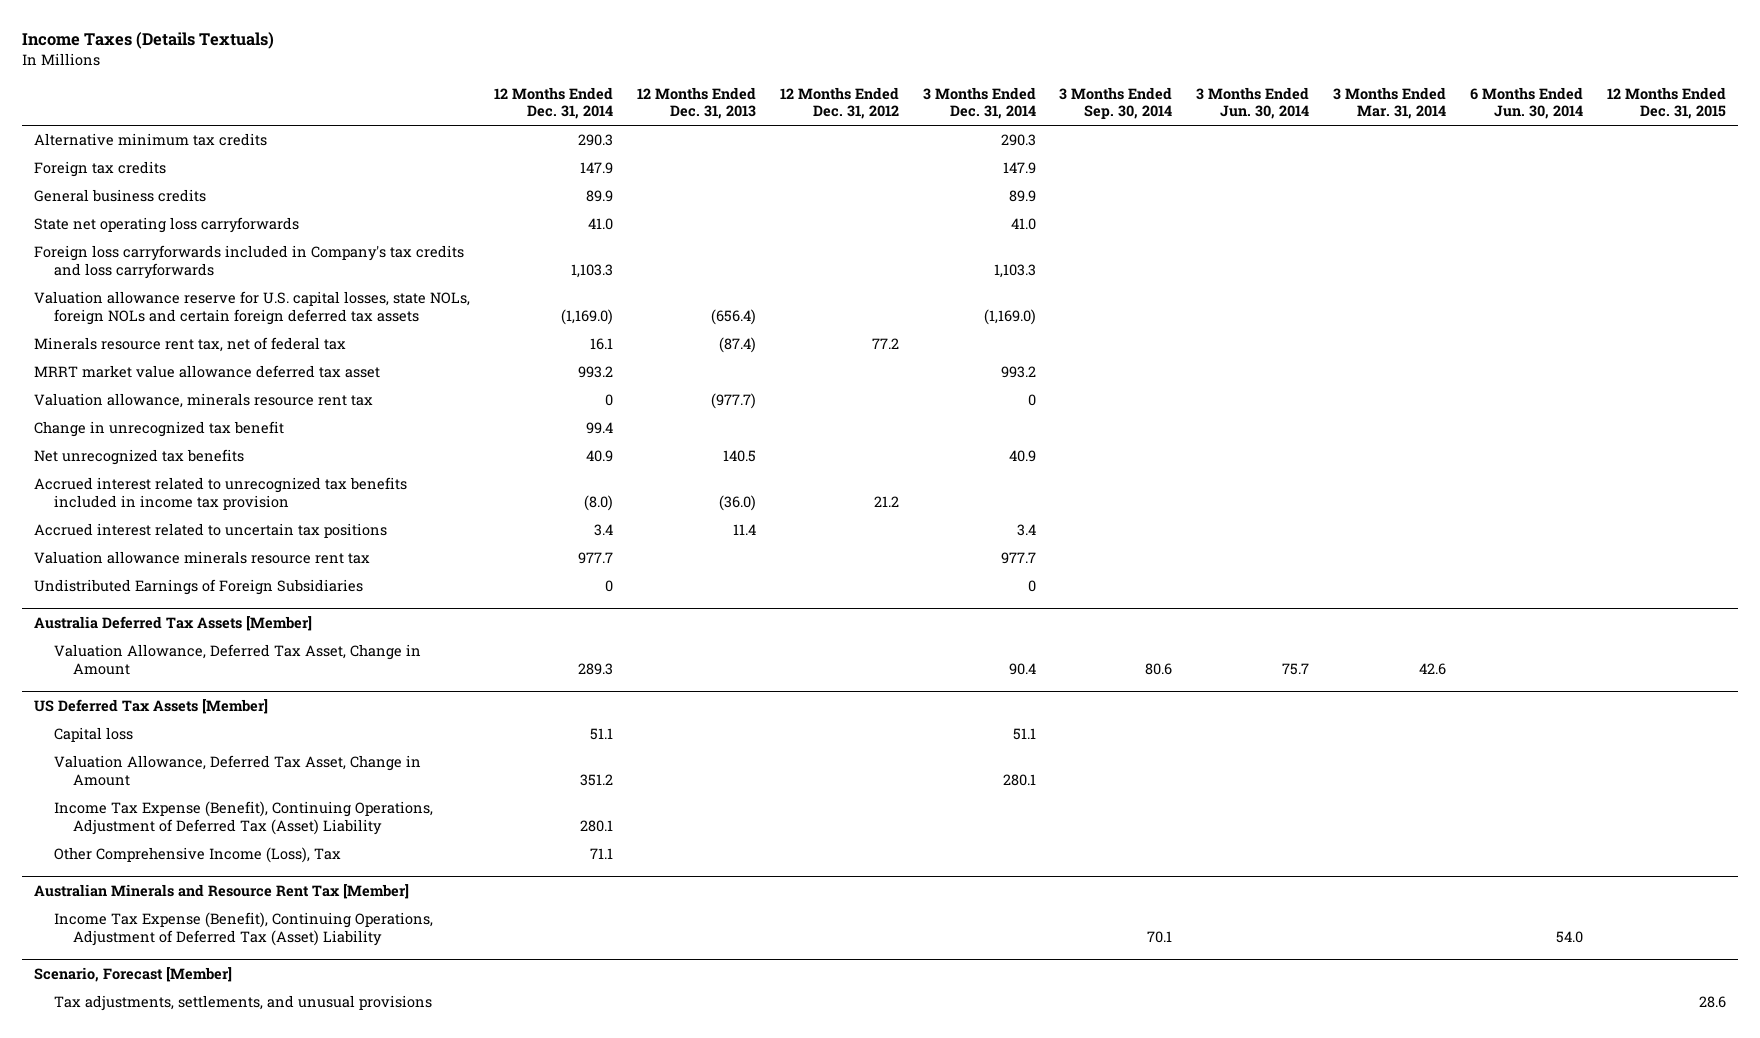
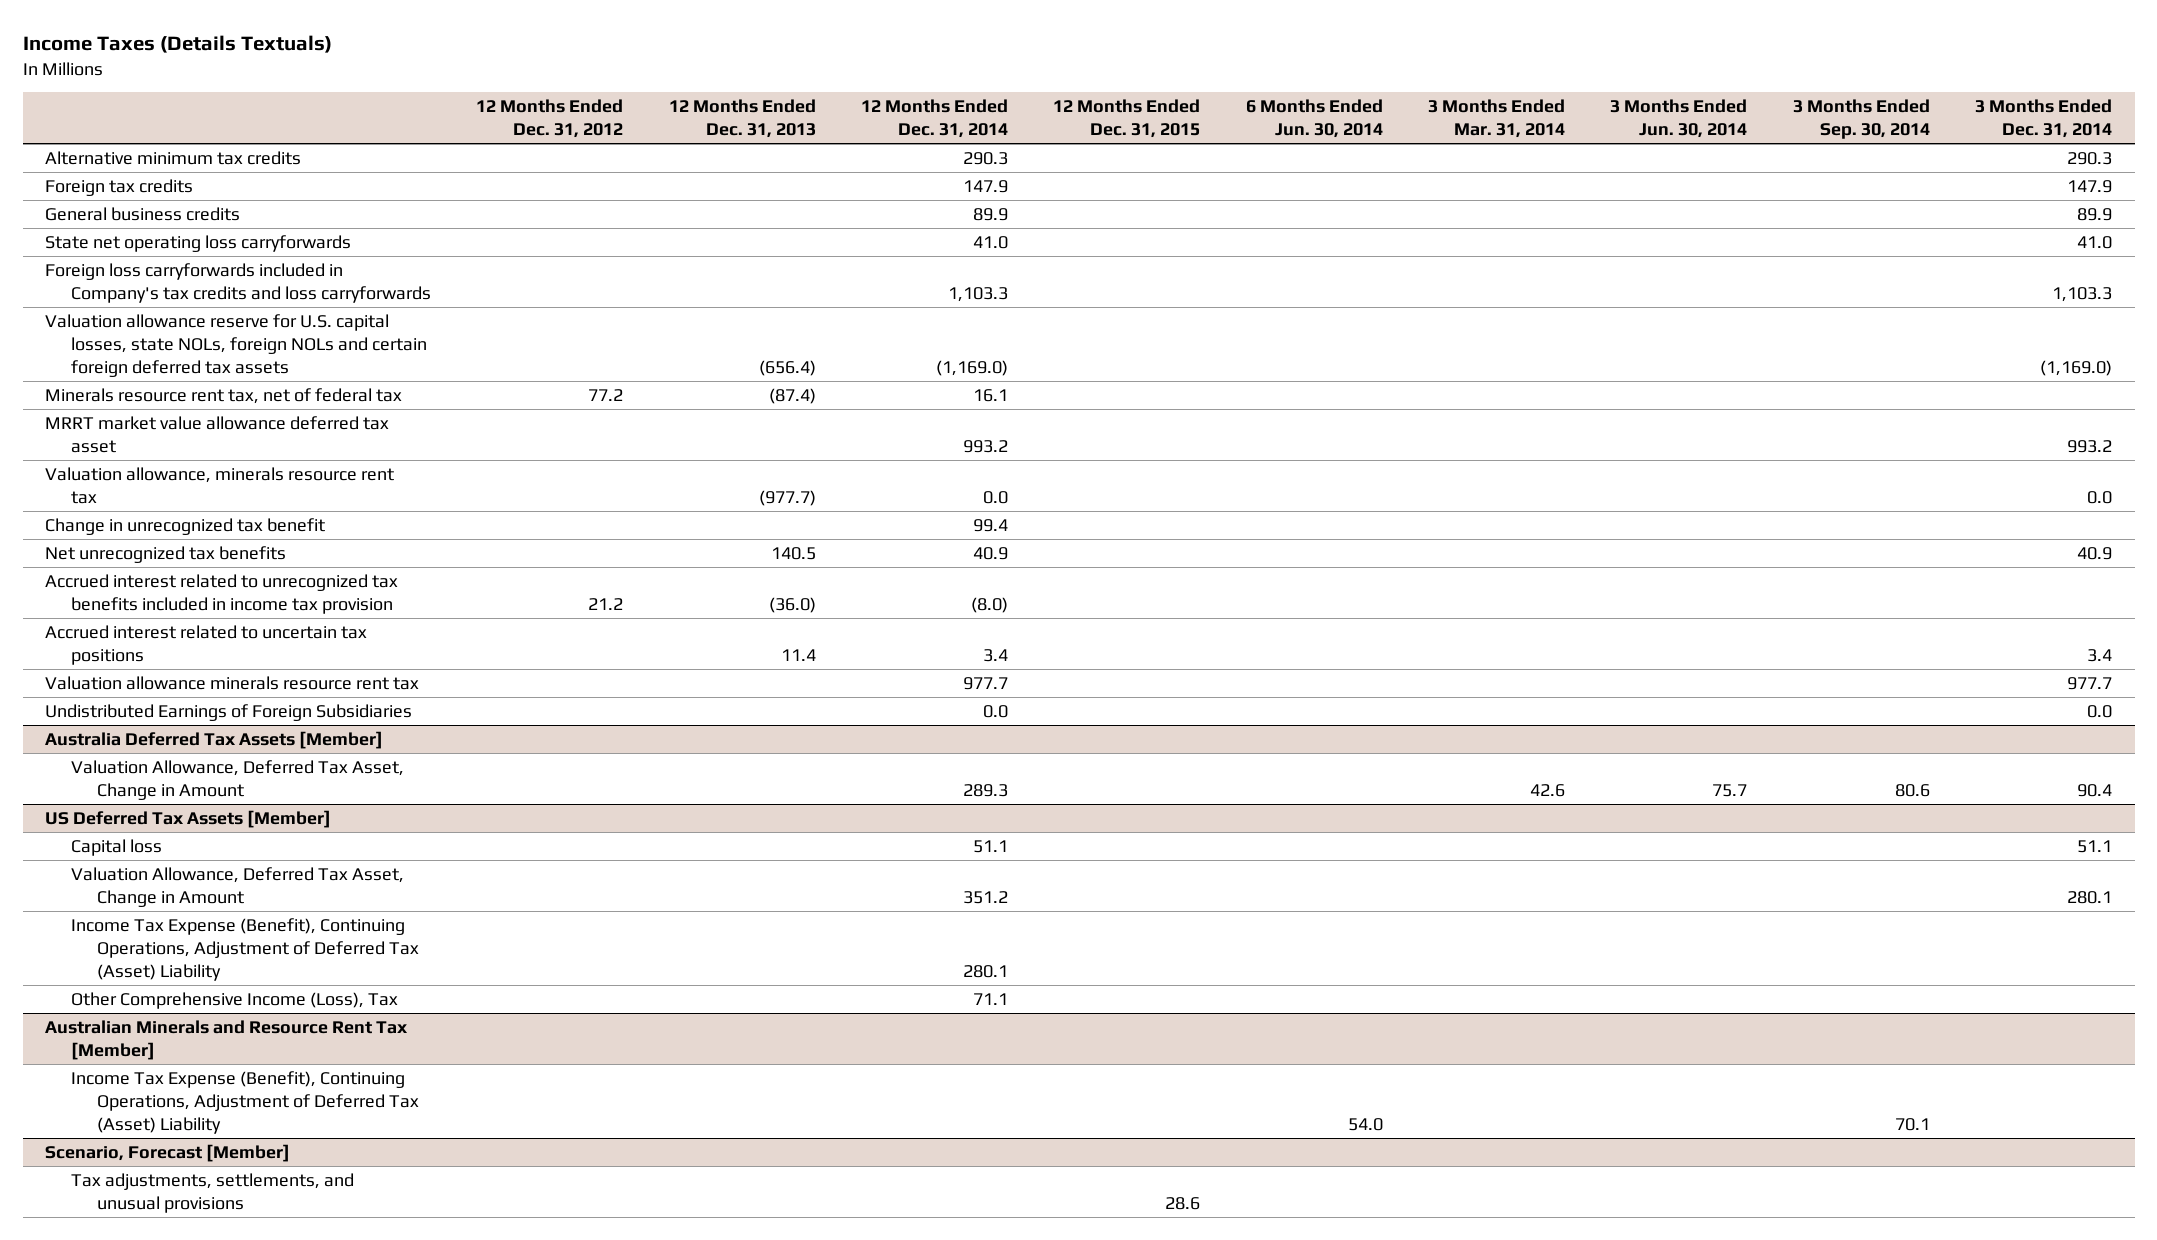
- | 12 Months Ended Dec. 31, 2014 | 12 Months Ended Dec. 31, 2013 | 12 Months Ended Dec. 31, 2012 | 3 Months Ended Dec. 31, 2014 | 3 Months Ended Sep. 30, 2014 | 3 Months Ended Jun. 30, 2014 | 3 Months Ended Mar. 31, 2014 | 6 Months Ended Jun. 30, 2014 | 12 Months Ended Dec. 31, 2015
+ | 12 Months Ended Dec. 31, 2012 | 12 Months Ended Dec. 31, 2013 | 12 Months Ended Dec. 31, 2014 | 12 Months Ended Dec. 31, 2015 | 6 Months Ended Jun. 30, 2014 | 3 Months Ended Mar. 31, 2014 | 3 Months Ended Jun. 30, 2014 | 3 Months Ended Sep. 30, 2014 | 3 Months Ended Dec. 31, 2014
- Valuation allowance, minerals resource rent tax | 0 | (977.7) | | 0 | | | | |
+ Valuation allowance, minerals resource rent tax | | (977.7) | 0.0 | | | | | | 0.0
- Undistributed Earnings of Foreign Subsidiaries | 0 | | | 0 | | | | |
+ Undistributed Earnings of Foreign Subsidiaries | | | 0.0 | | | | | | 0.0

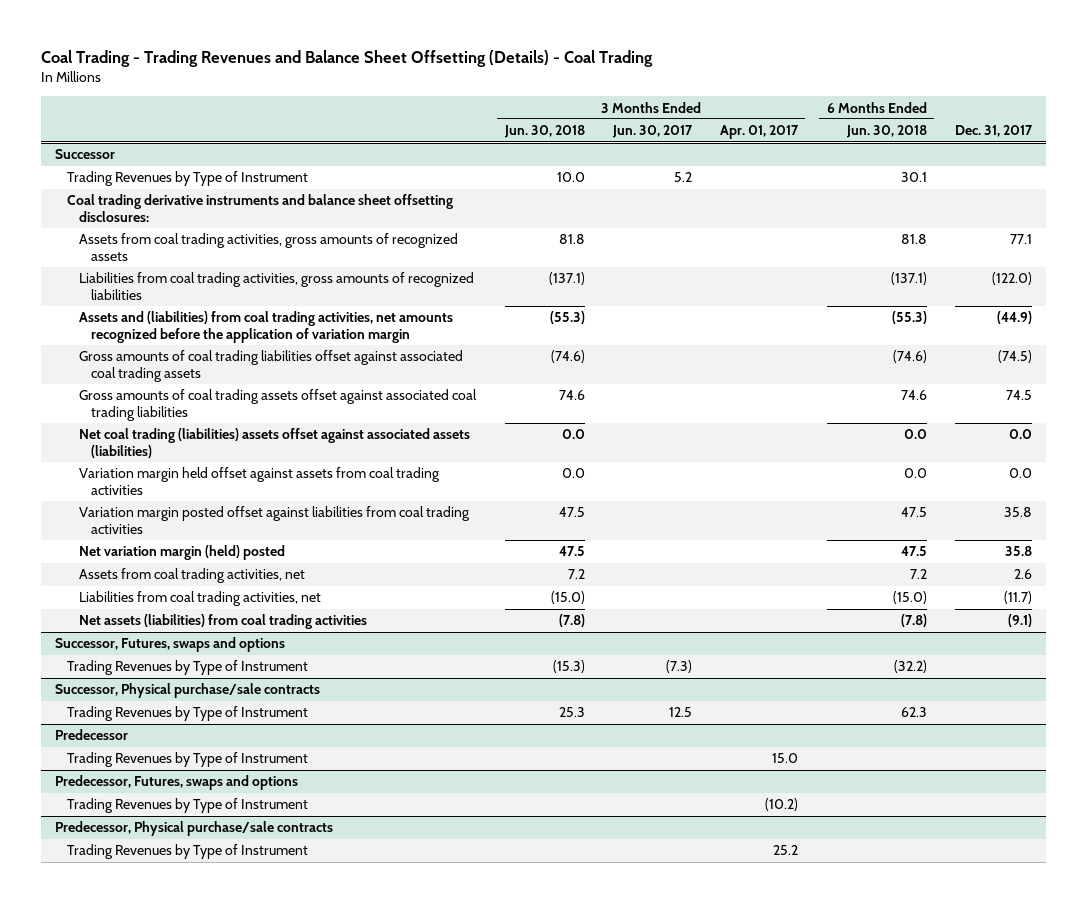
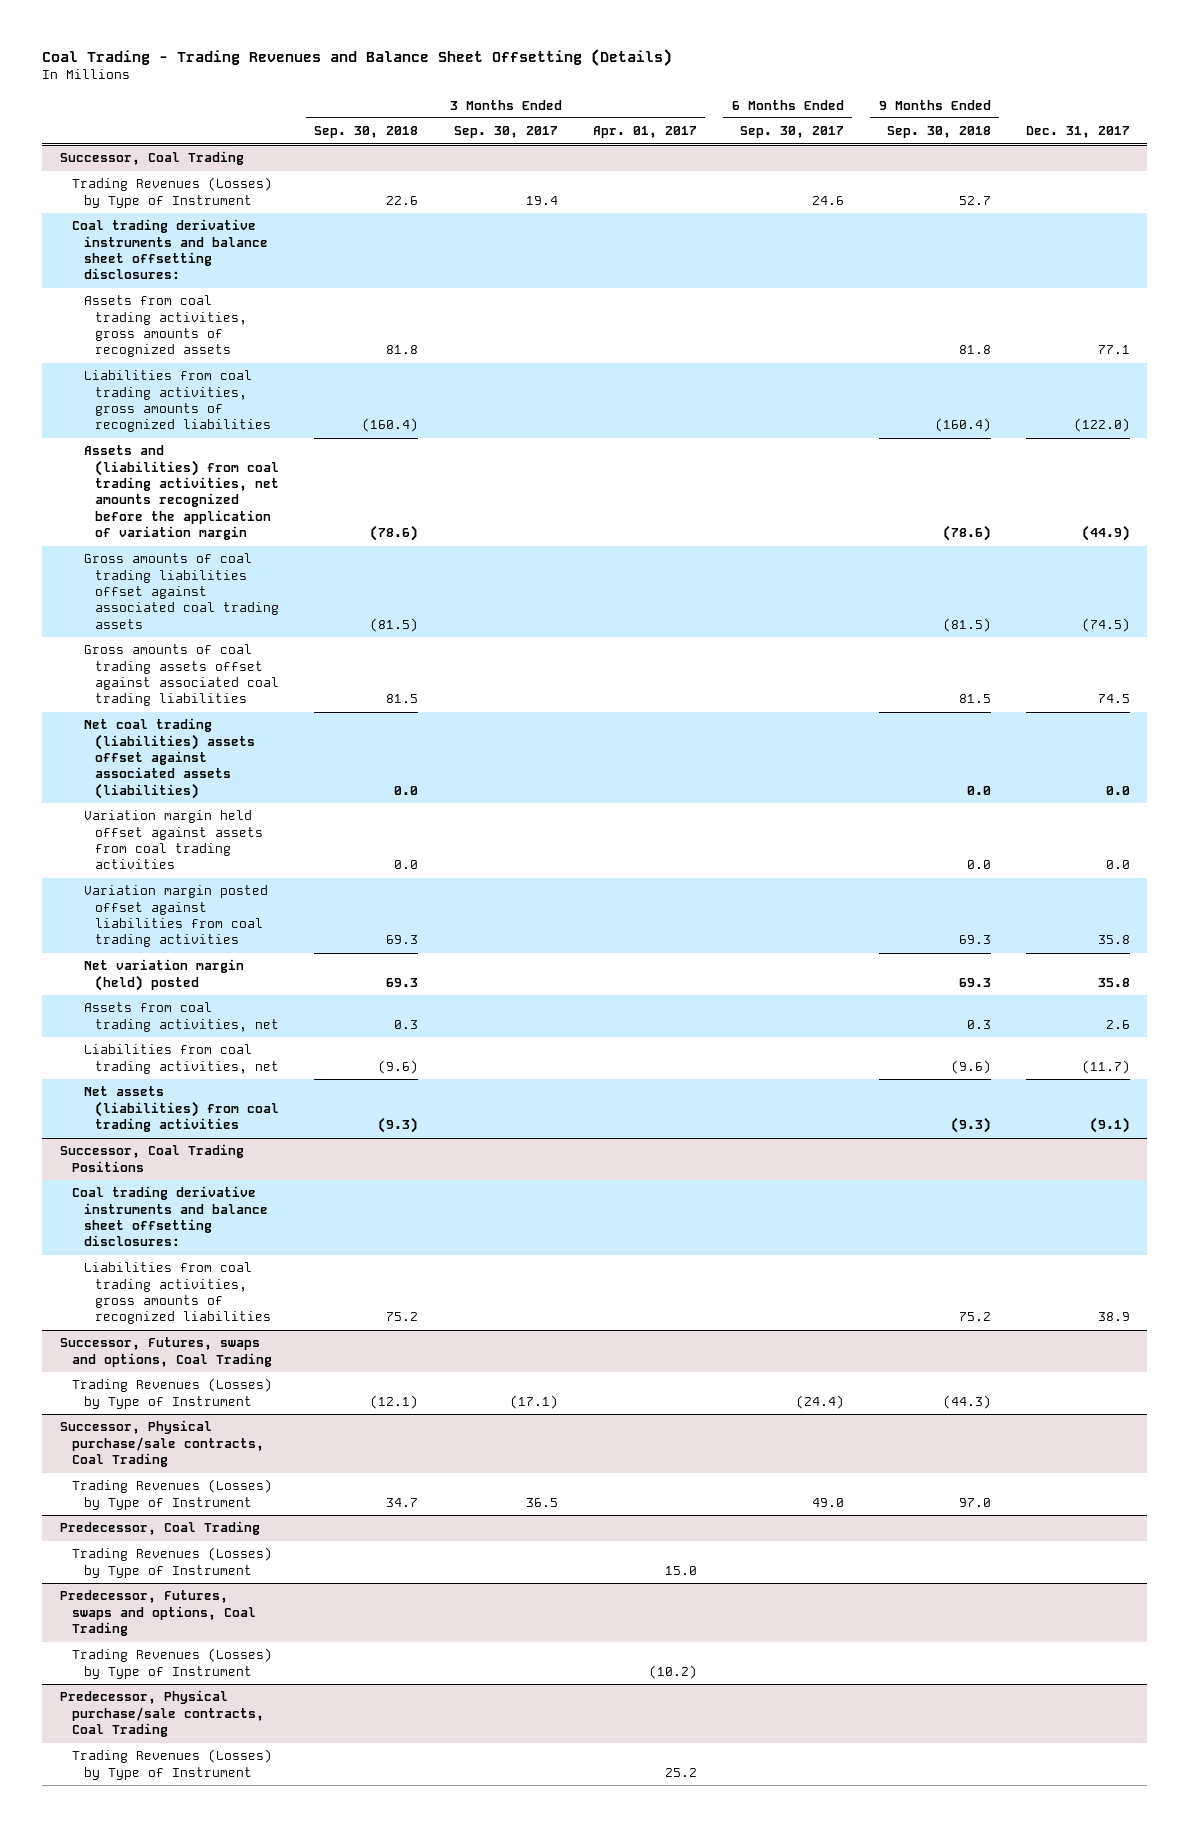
- Coal Trading - Trading Revenues and Balance Sheet Offsetting (Details) - Coal Trading
+ Coal Trading - Trading Revenues and Balance Sheet Offsetting (Details)
- | 3 Months Ended Jun. 30, 2018 | 3 Months Ended Jun. 30, 2017 | 3 Months Ended Apr. 01, 2017 | 6 Months Ended Jun. 30, 2018 | Dec. 31, 2017
+ | 3 Months Ended Sep. 30, 2018 | 3 Months Ended Sep. 30, 2017 | 3 Months Ended Apr. 01, 2017 | 6 Months Ended Sep. 30, 2017 | 9 Months Ended Sep. 30, 2018 | Dec. 31, 2017
- Successor
- Trading Revenues by Type of Instrument | 10.0 | 5.2 | | 30.1 |
+ Successor, Coal Trading
+ Trading Revenues (Losses) by Type of Instrument | 22.6 | 19.4 | | 24.6 | 52.7 |
- Successor, Futures, swaps and options
- Trading Revenues by Type of Instrument | (15.3) | (7.3) | | (32.2) |
- Successor, Physical purchase/sale contracts
- Trading Revenues by Type of Instrument | 25.3 | 12.5 | | 62.3 |
- Predecessor
- Trading Revenues by Type of Instrument | | | 15.0 | |
- Predecessor, Futures, swaps and options
- Trading Revenues by Type of Instrument | | | (10.2) | |
- Predecessor, Physical purchase/sale contracts
- Trading Revenues by Type of Instrument | | | 25.2 | |
+ Successor, Coal Trading Positions
+ Coal trading derivative instruments and balance sheet offsetting disclosures:
+ Liabilities from coal trading activities, gross amounts of recognized liabilities | 75.2 | | | | 75.2 | 38.9
+ Successor, Futures, swaps and options, Coal Trading
+ Trading Revenues (Losses) by Type of Instrument | (12.1) | (17.1) | | (24.4) | (44.3) |
+ Successor, Physical purchase/sale contracts, Coal Trading
+ Trading Revenues (Losses) by Type of Instrument | 34.7 | 36.5 | | 49.0 | 97.0 |
+ Predecessor, Coal Trading
+ Trading Revenues (Losses) by Type of Instrument | | | 15.0 | | |
+ Predecessor, Futures, swaps and options, Coal Trading
+ Trading Revenues (Losses) by Type of Instrument | | | (10.2) | | |
+ Predecessor, Physical purchase/sale contracts, Coal Trading
+ Trading Revenues (Losses) by Type of Instrument | | | 25.2 | | |

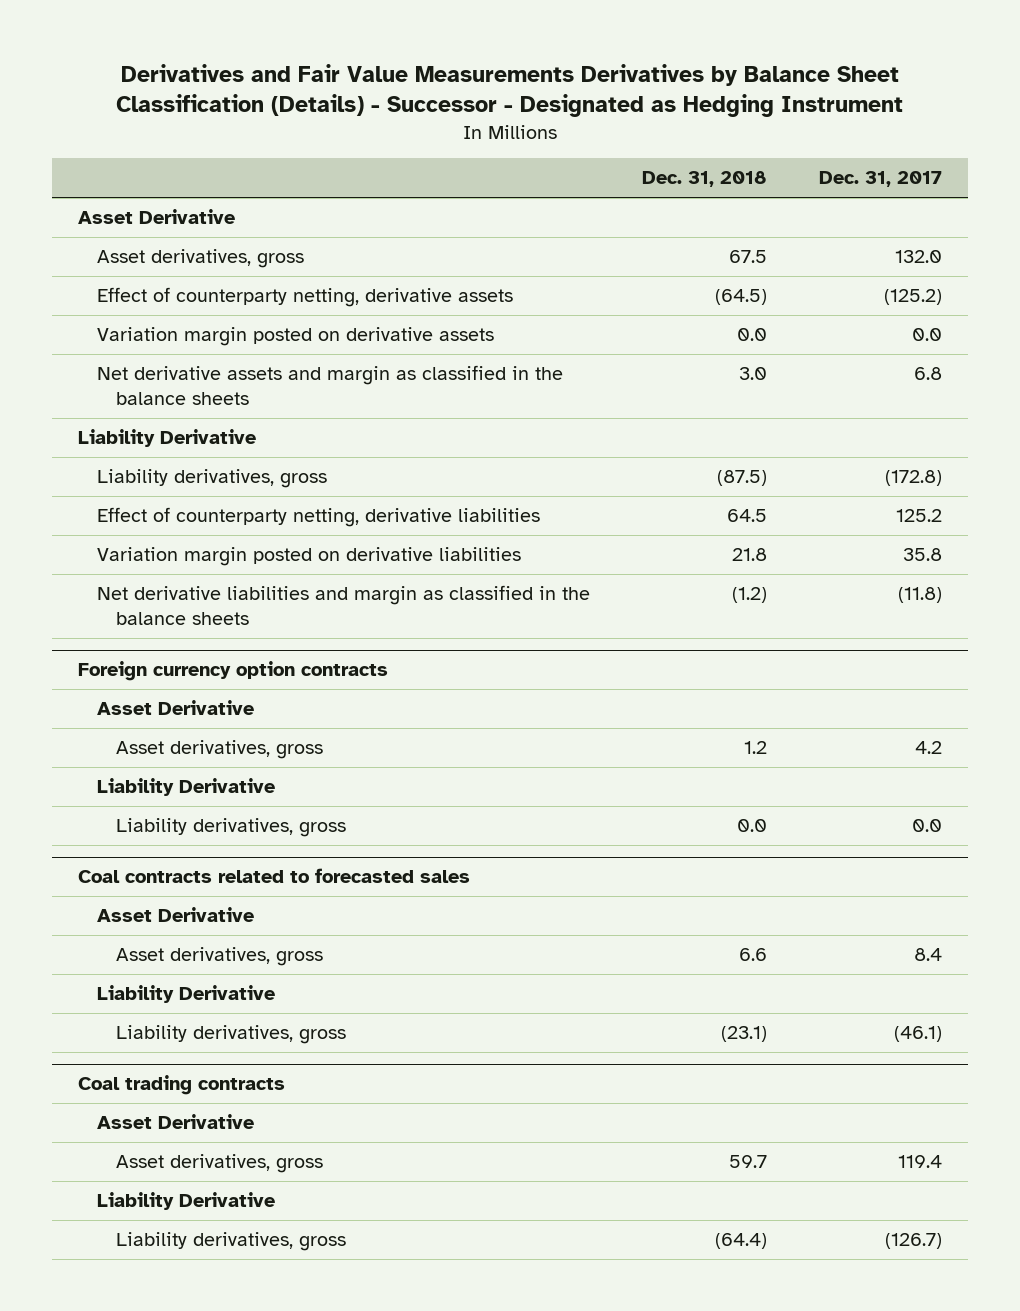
- Coal Trading - Trading Revenues and Balance Sheet Offsetting (Details)
+ Derivatives and Fair Value Measurements Derivatives by Balance Sheet Classification (Details) - Successor - Designated as Hedging Instrument
- | 3 Months Ended Sep. 30, 2018 | 3 Months Ended Sep. 30, 2017 | 3 Months Ended Apr. 01, 2017 | 6 Months Ended Sep. 30, 2017 | 9 Months Ended Sep. 30, 2018 | Dec. 31, 2017
+ | Dec. 31, 2018 | Dec. 31, 2017
- Successor, Coal Trading
- Trading Revenues (Losses) by Type of Instrument | 22.6 | 19.4 | | 24.6 | 52.7 |
- Coal trading derivative instruments and balance sheet offsetting disclosures:
- Assets from coal trading activities, gross amounts of recognized assets | 81.8 | | | | 81.8 | 77.1
- Liabilities from coal trading activities, gross amounts of recognized liabilities | (160.4) | | | | (160.4) | (122.0)
- Assets and (liabilities) from coal trading activities, net amounts recognized before the application of variation margin | (78.6) | | | | (78.6) | (44.9)
- Gross amounts of coal trading liabilities offset against associated coal trading assets | (81.5) | | | | (81.5) | (74.5)
- Gross amounts of coal trading assets offset against associated coal trading liabilities | 81.5 | | | | 81.5 | 74.5
- Net coal trading (liabilities) assets offset against associated assets (liabilities) | 0.0 | | | | 0.0 | 0.0
- Variation margin held offset against assets from coal trading activities | 0.0 | | | | 0.0 | 0.0
- Variation margin posted offset against liabilities from coal trading activities | 69.3 | | | | 69.3 | 35.8
- Net variation margin (held) posted | 69.3 | | | | 69.3 | 35.8
- Assets from coal trading activities, net | 0.3 | | | | 0.3 | 2.6
- Liabilities from coal trading activities, net | (9.6) | | | | (9.6) | (11.7)
- Net assets (liabilities) from coal trading activities | (9.3) | | | | (9.3) | (9.1)
- Successor, Coal Trading Positions
- Coal trading derivative instruments and balance sheet offsetting disclosures:
- Liabilities from coal trading activities, gross amounts of recognized liabilities | 75.2 | | | | 75.2 | 38.9
- Successor, Futures, swaps and options, Coal Trading
- Trading Revenues (Losses) by Type of Instrument | (12.1) | (17.1) | | (24.4) | (44.3) |
- Successor, Physical purchase/sale contracts, Coal Trading
- Trading Revenues (Losses) by Type of Instrument | 34.7 | 36.5 | | 49.0 | 97.0 |
- Predecessor, Coal Trading
- Trading Revenues (Losses) by Type of Instrument | | | 15.0 | | |
- Predecessor, Futures, swaps and options, Coal Trading
- Trading Revenues (Losses) by Type of Instrument | | | (10.2) | | |
- Predecessor, Physical purchase/sale contracts, Coal Trading
- Trading Revenues (Losses) by Type of Instrument | | | 25.2 | | |
+ Asset Derivative
+ Asset derivatives, gross | 67.5 | 132.0
+ Effect of counterparty netting, derivative assets | (64.5) | (125.2)
+ Variation margin posted on derivative assets | 0.0 | 0.0
+ Net derivative assets and margin as classified in the balance sheets | 3.0 | 6.8
+ Liability Derivative
+ Liability derivatives, gross | (87.5) | (172.8)
+ Effect of counterparty netting, derivative liabilities | 64.5 | 125.2
+ Variation margin posted on derivative liabilities | 21.8 | 35.8
+ Net derivative liabilities and margin as classified in the balance sheets | (1.2) | (11.8)
+ Foreign currency option contracts
+ Asset Derivative
+ Asset derivatives, gross | 1.2 | 4.2
+ Liability Derivative
+ Liability derivatives, gross | 0.0 | 0.0
+ Coal contracts related to forecasted sales
+ Asset Derivative
+ Asset derivatives, gross | 6.6 | 8.4
+ Liability Derivative
+ Liability derivatives, gross | (23.1) | (46.1)
+ Coal trading contracts
+ Asset Derivative
+ Asset derivatives, gross | 59.7 | 119.4
+ Liability Derivative
+ Liability derivatives, gross | (64.4) | (126.7)

